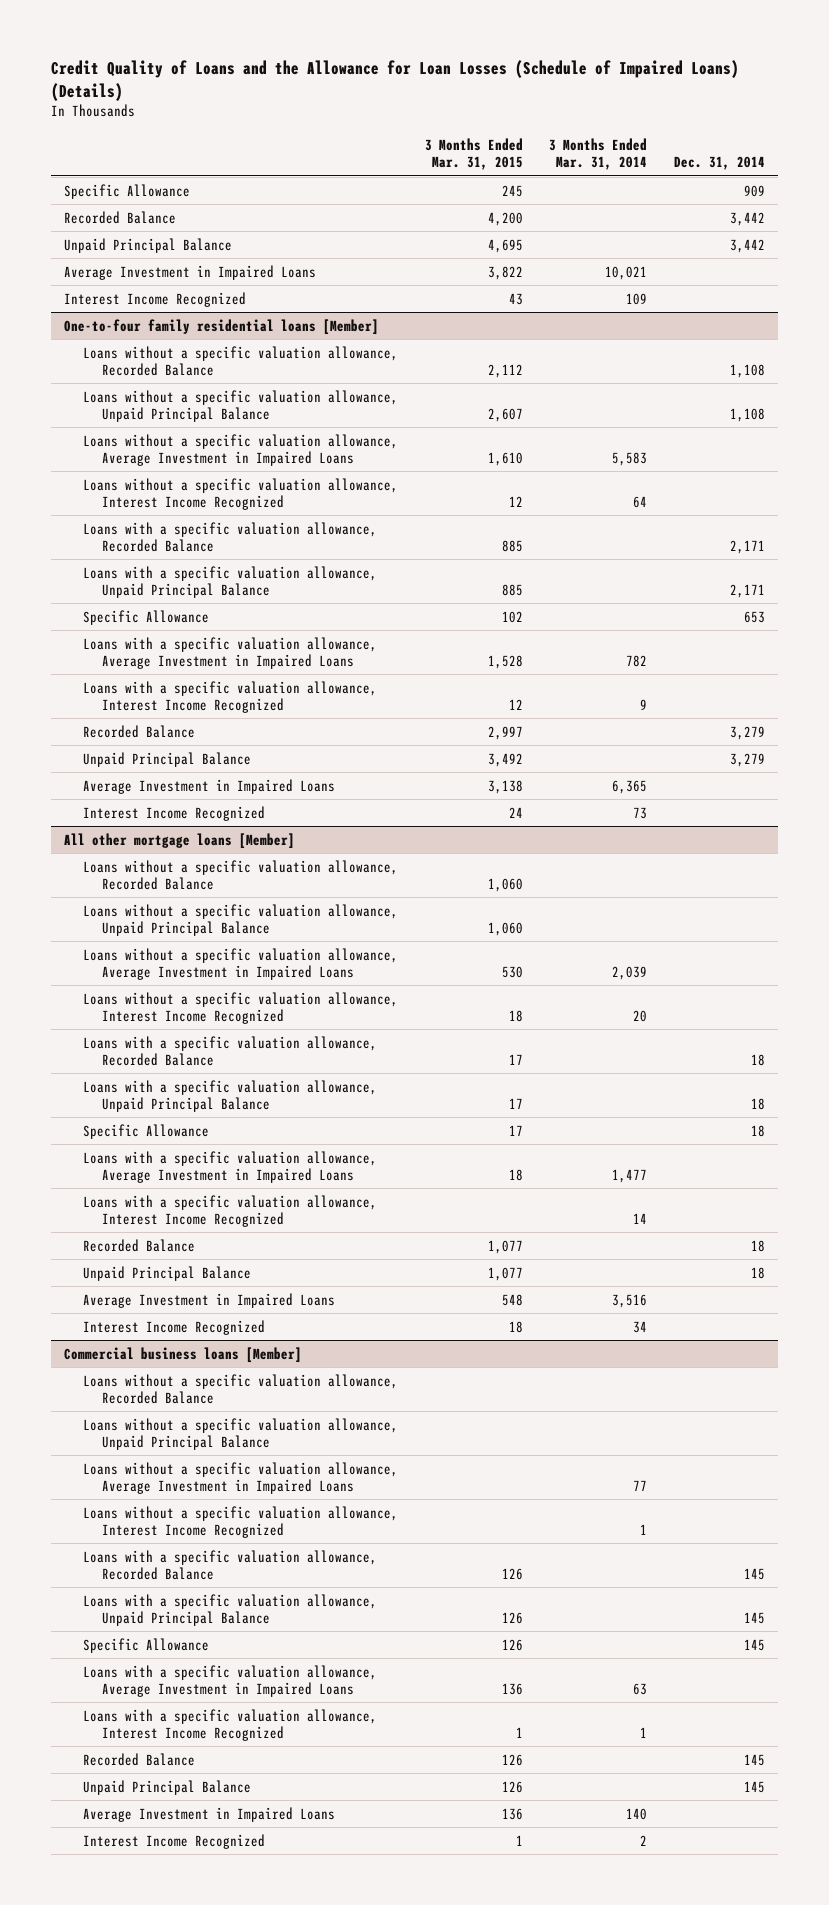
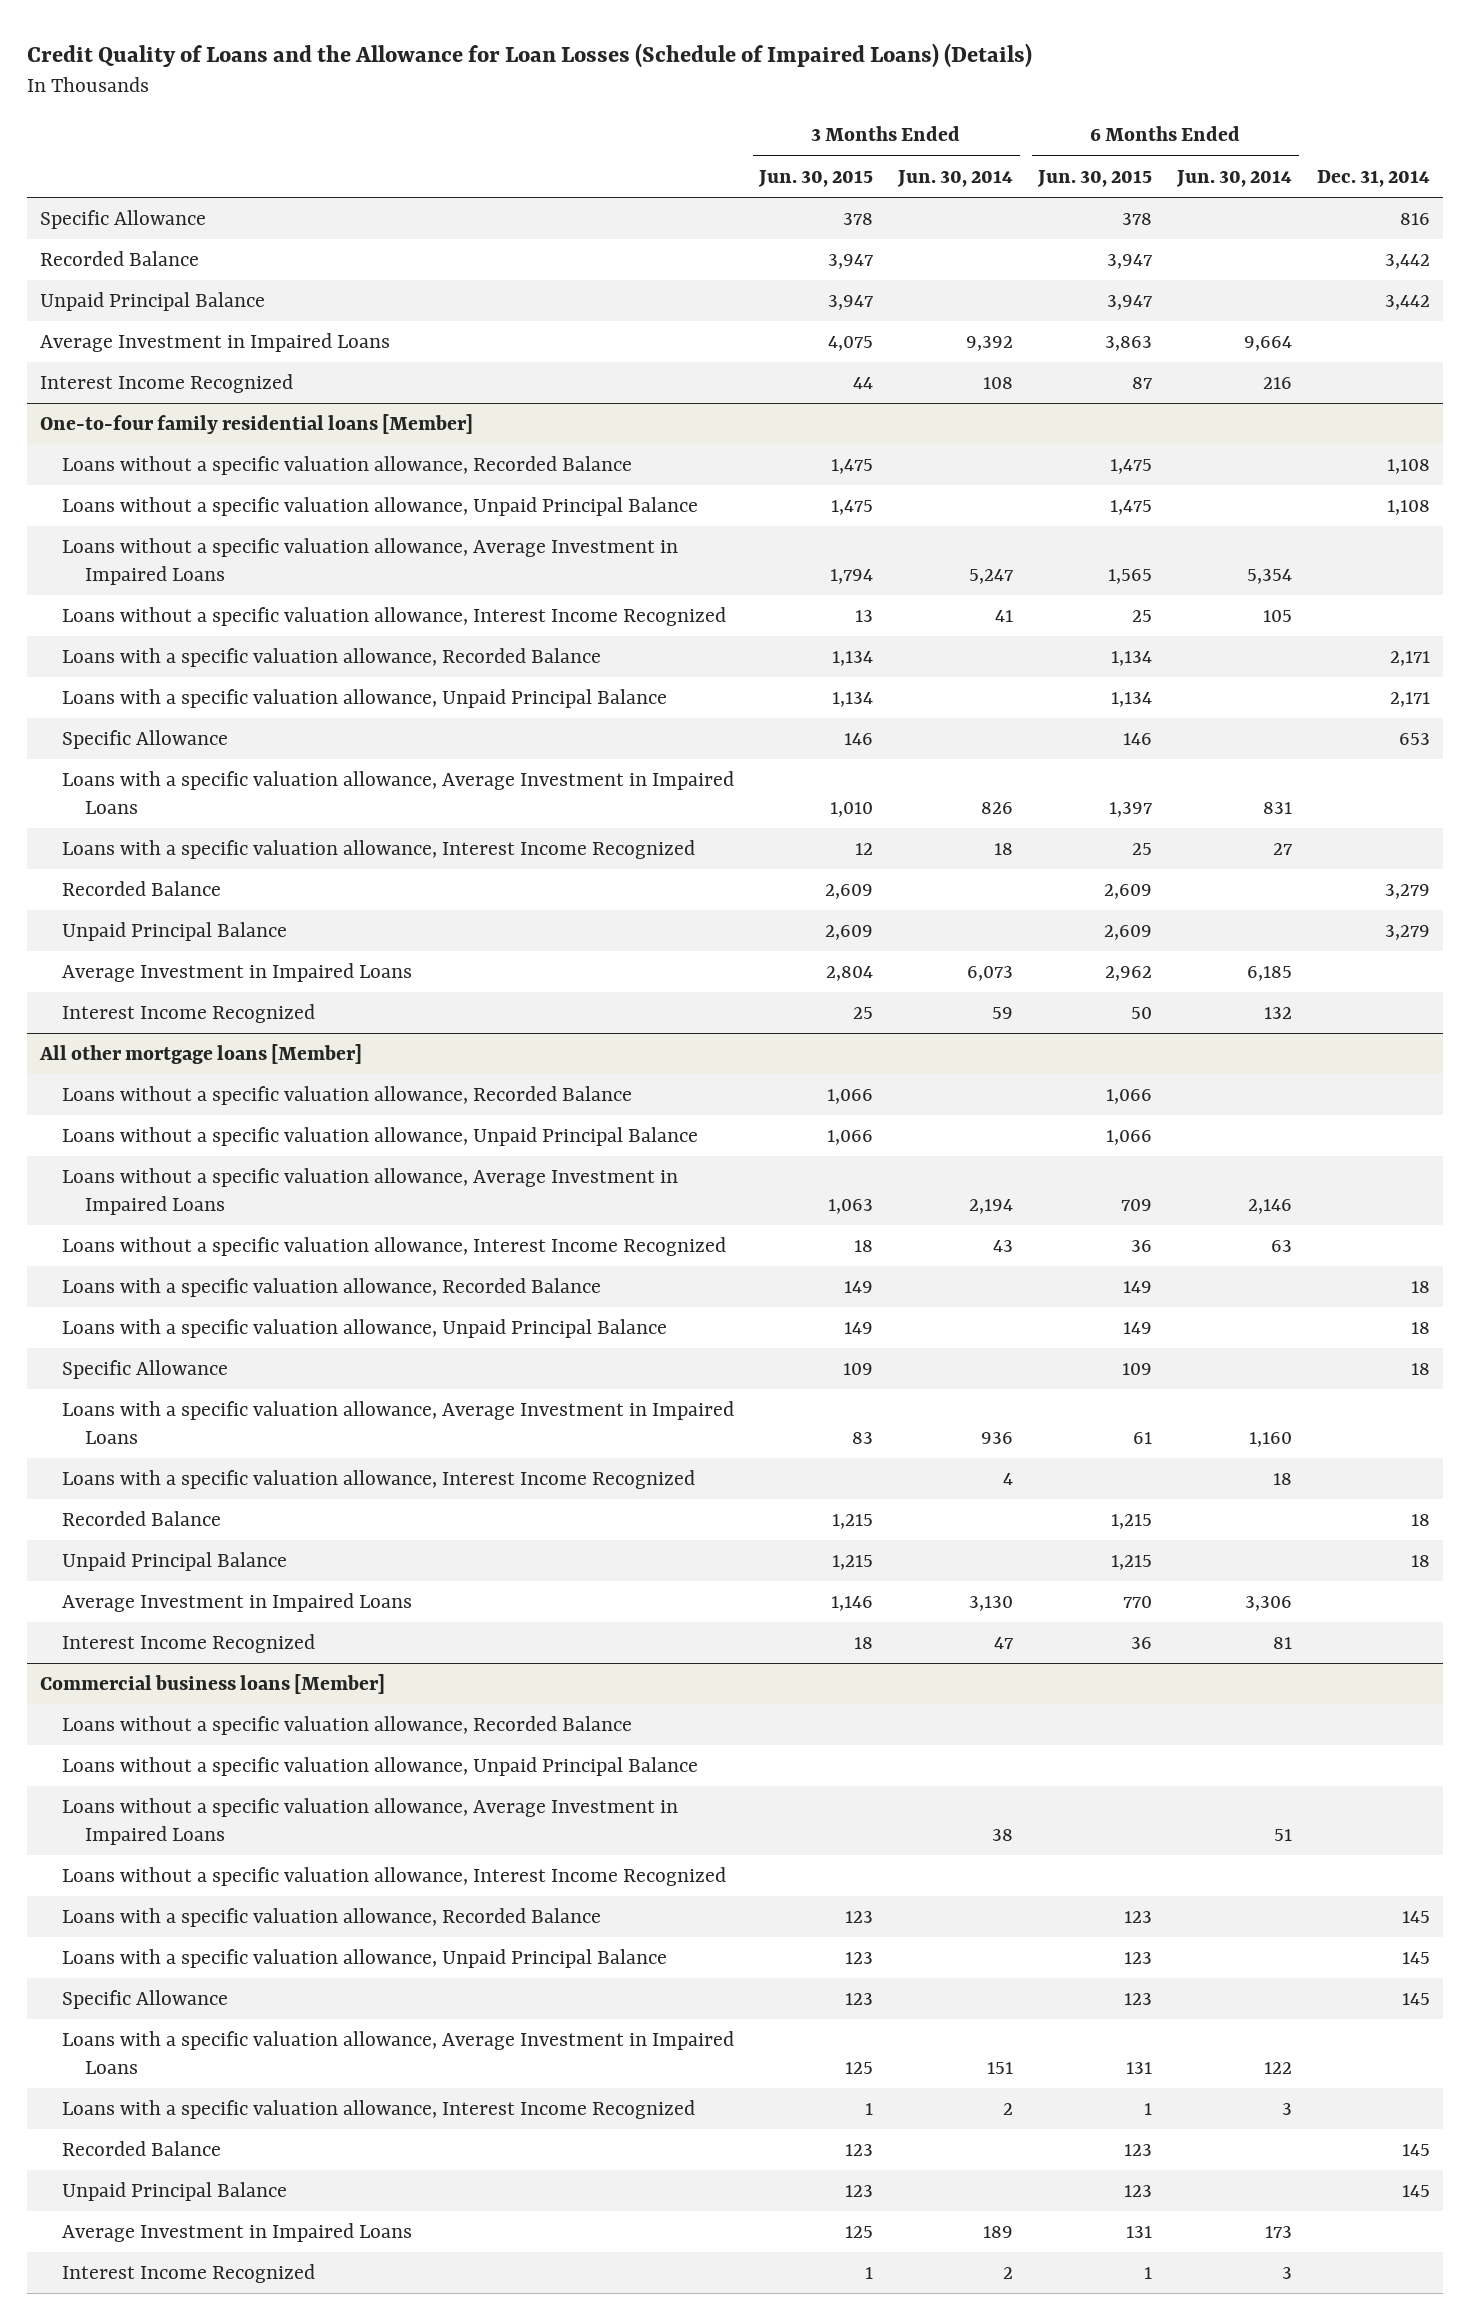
- | 3 Months Ended Mar. 31, 2015 | 3 Months Ended Mar. 31, 2014 | Dec. 31, 2014
+ | 3 Months Ended Jun. 30, 2015 | 3 Months Ended Jun. 30, 2014 | 6 Months Ended Jun. 30, 2015 | 6 Months Ended Jun. 30, 2014 | Dec. 31, 2014
- Specific Allowance | 245 | | 909
+ Specific Allowance | 378 | | 378 | | 816

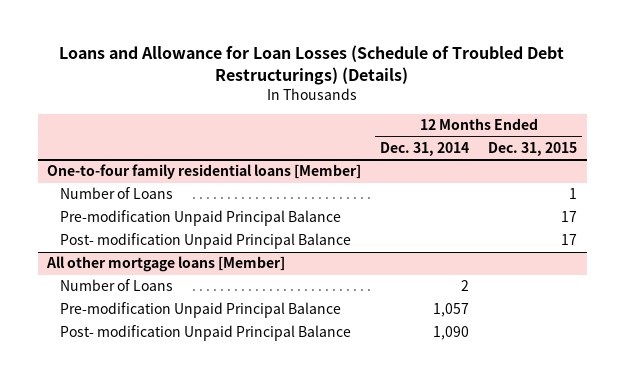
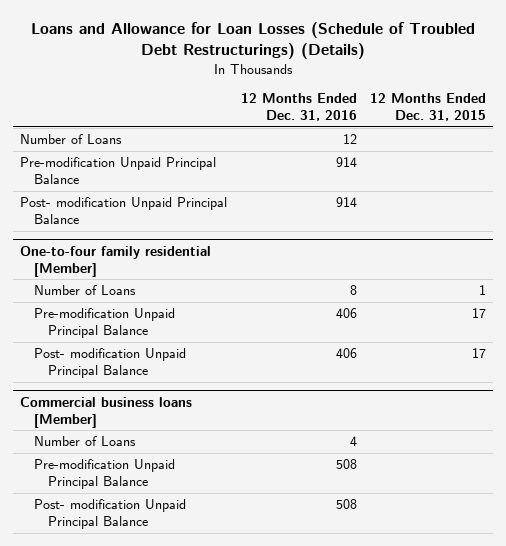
- | 12 Months Ended Dec. 31, 2014 | 12 Months Ended Dec. 31, 2015
+ | 12 Months Ended Dec. 31, 2016 | 12 Months Ended Dec. 31, 2015
- One-to-four family residential loans [Member]
+ Number of Loans | 12 |
+ Pre-modification Unpaid Principal Balance | 914 |
+ Post- modification Unpaid Principal Balance | 914 |
+ One-to-four family residential [Member]
- All other mortgage loans [Member]
- Number of Loans | 2 |
- Pre-modification Unpaid Principal Balance | 1,057 |
- Post- modification Unpaid Principal Balance | 1,090 |
+ Commercial business loans [Member]
+ Number of Loans | 4 |
+ Pre-modification Unpaid Principal Balance | 508 |
+ Post- modification Unpaid Principal Balance | 508 |

